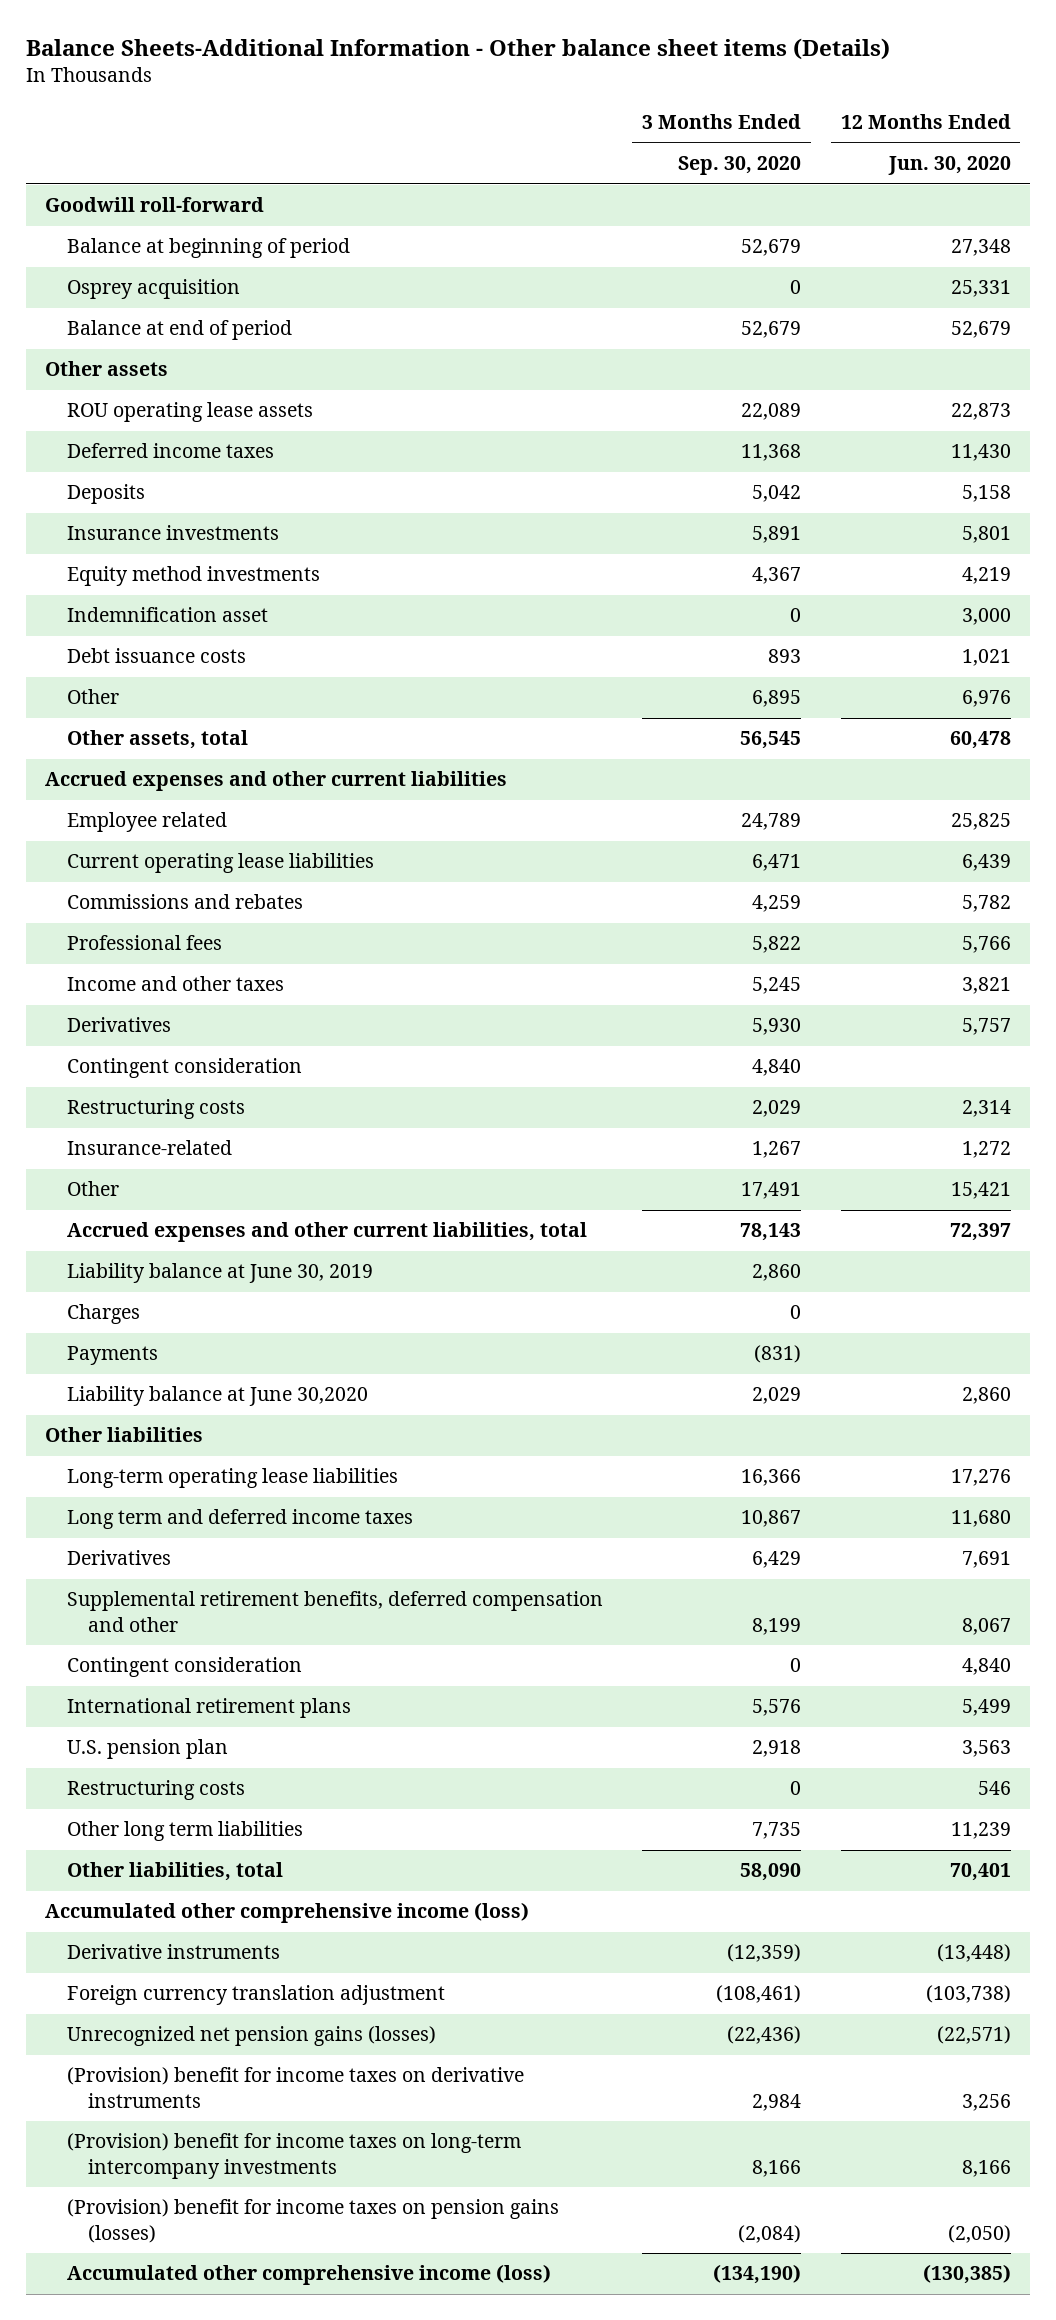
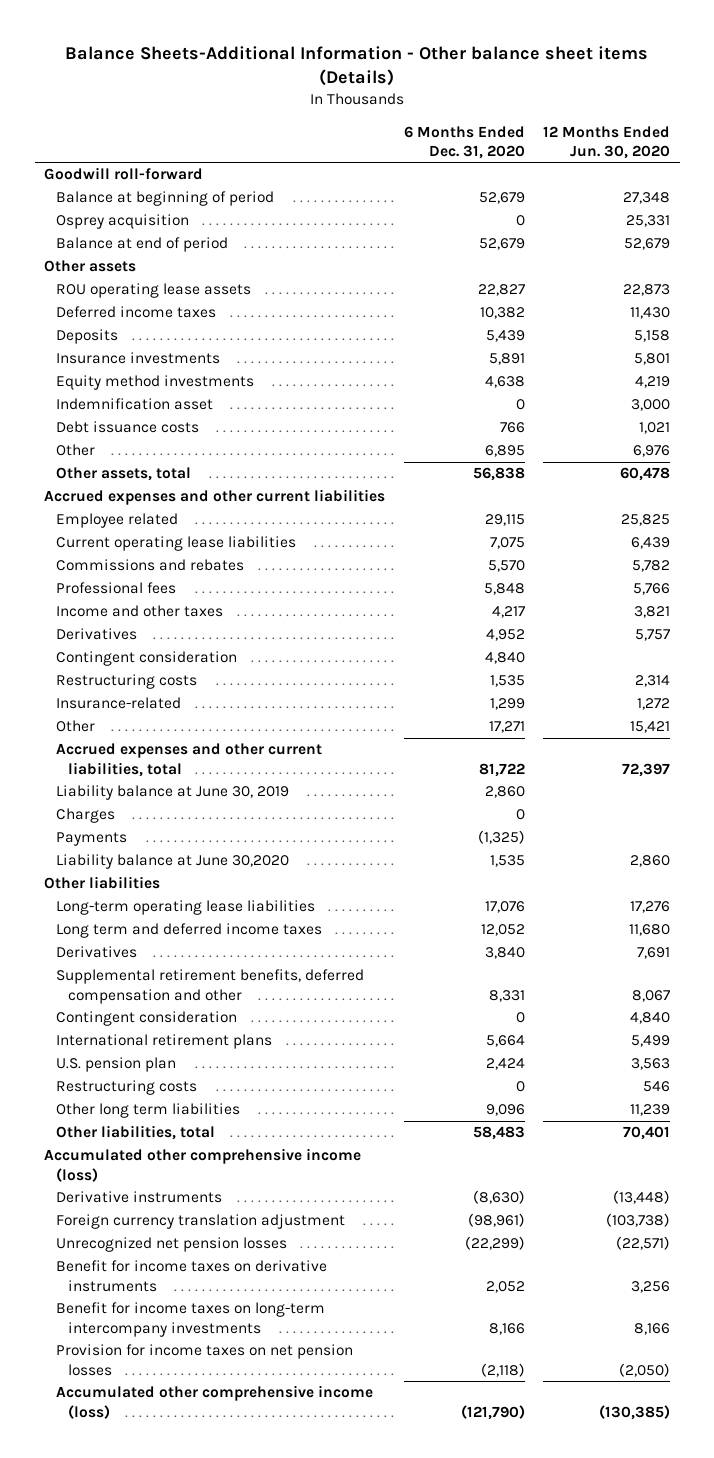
- | 3 Months Ended Sep. 30, 2020 | 12 Months Ended Jun. 30, 2020
+ | 6 Months Ended Dec. 31, 2020 | 12 Months Ended Jun. 30, 2020
- Unrecognized net pension gains (losses) | (22,436) | (22,571)
- (Provision) benefit for income taxes on derivative instruments | 2,984 | 3,256
- (Provision) benefit for income taxes on long-term intercompany investments | 8,166 | 8,166
- (Provision) benefit for income taxes on pension gains (losses) | (2,084) | (2,050)
+ Unrecognized net pension losses | (22,299) | (22,571)
+ Benefit for income taxes on derivative instruments | 2,052 | 3,256
+ Benefit for income taxes on long-term intercompany investments | 8,166 | 8,166
+ Provision for income taxes on net pension losses | (2,118) | (2,050)

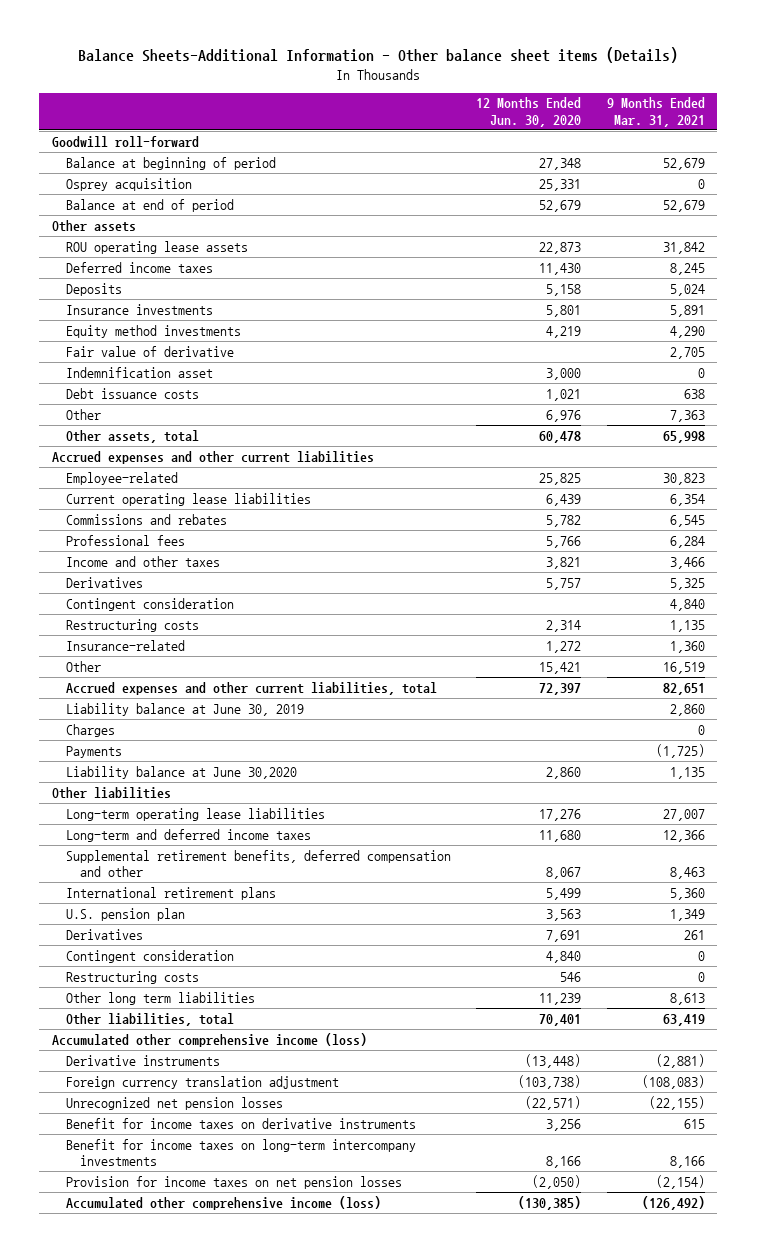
- | 6 Months Ended Dec. 31, 2020 | 12 Months Ended Jun. 30, 2020
+ | 12 Months Ended Jun. 30, 2020 | 9 Months Ended Mar. 31, 2021
+ Fair value of derivative | | 2,705
- Employee related | 29,115 | 25,825
+ Employee-related | 25,825 | 30,823
- Long term and deferred income taxes | 12,052 | 11,680
+ Long-term and deferred income taxes | 11,680 | 12,366
moved down: Derivatives | 7,691 | 261
moved down: Contingent consideration | 4,840 | 0

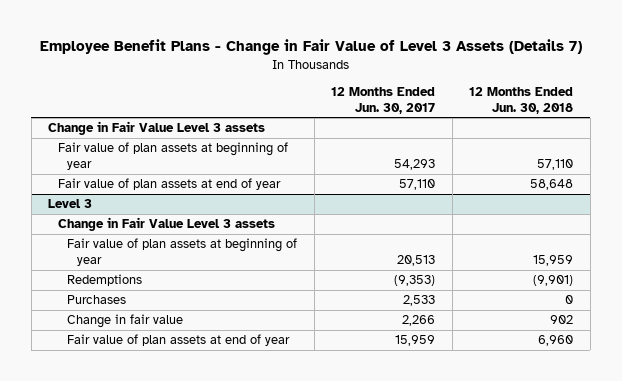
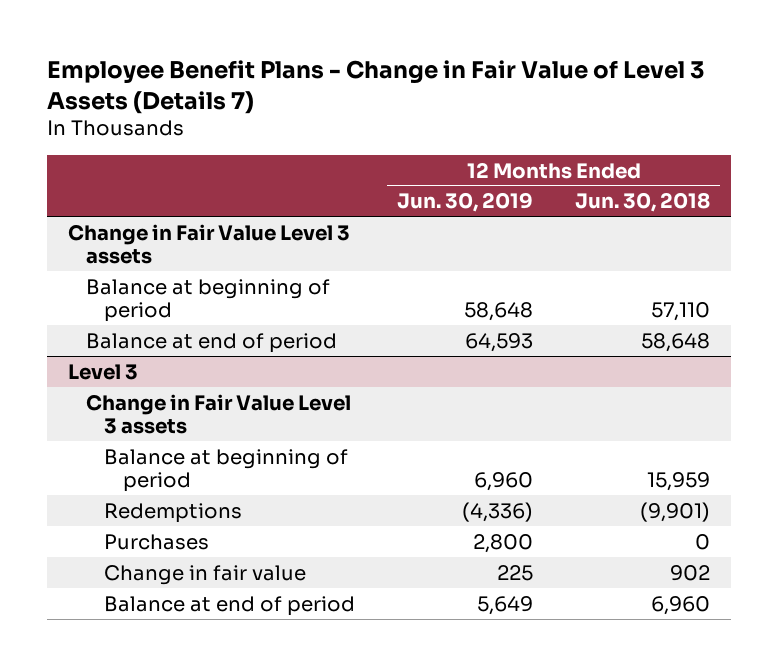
- | 12 Months Ended Jun. 30, 2017 | 12 Months Ended Jun. 30, 2018
+ | 12 Months Ended Jun. 30, 2019 | 12 Months Ended Jun. 30, 2018
- Fair value of plan assets at beginning of year | 54,293 | 57,110
- Fair value of plan assets at end of year | 57,110 | 58,648
+ Balance at beginning of period | 58,648 | 57,110
+ Balance at end of period | 64,593 | 58,648
@ Level 3
- Fair value of plan assets at beginning of year | 20,513 | 15,959
+ Balance at beginning of period | 6,960 | 15,959
- Fair value of plan assets at end of year | 15,959 | 6,960
+ Balance at end of period | 5,649 | 6,960

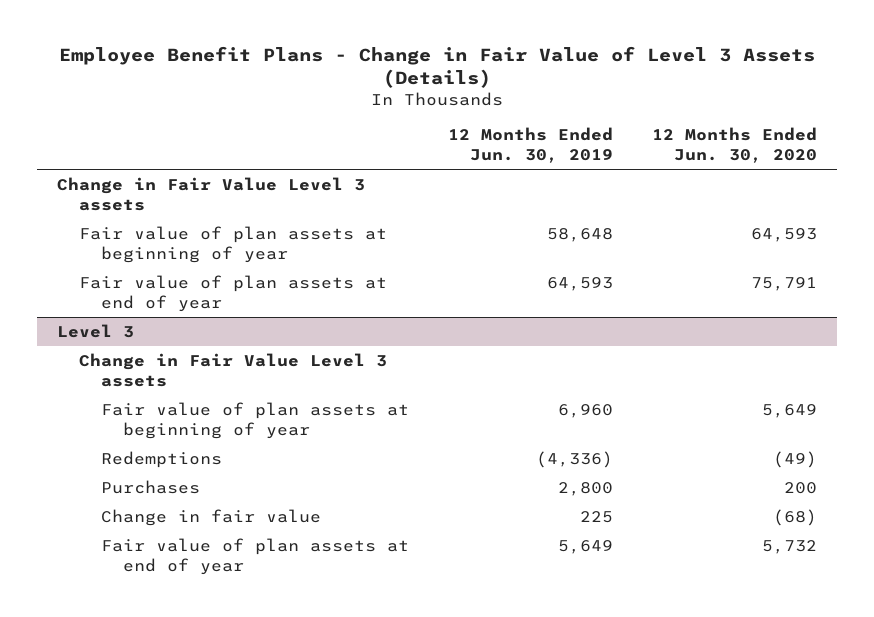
- Employee Benefit Plans - Change in Fair Value of Level 3 Assets (Details 7)
+ Employee Benefit Plans - Change in Fair Value of Level 3 Assets (Details)
- | 12 Months Ended Jun. 30, 2019 | 12 Months Ended Jun. 30, 2018
+ | 12 Months Ended Jun. 30, 2019 | 12 Months Ended Jun. 30, 2020
- Balance at beginning of period | 58,648 | 57,110
- Balance at end of period | 64,593 | 58,648
+ Fair value of plan assets at beginning of year | 58,648 | 64,593
+ Fair value of plan assets at end of year | 64,593 | 75,791
@ Level 3
- Balance at beginning of period | 6,960 | 15,959
+ Fair value of plan assets at beginning of year | 6,960 | 5,649
- Balance at end of period | 5,649 | 6,960
+ Fair value of plan assets at end of year | 5,649 | 5,732

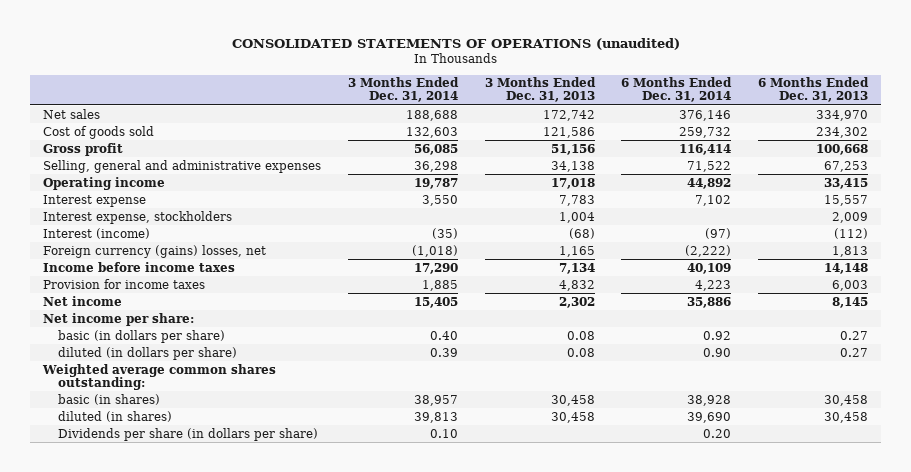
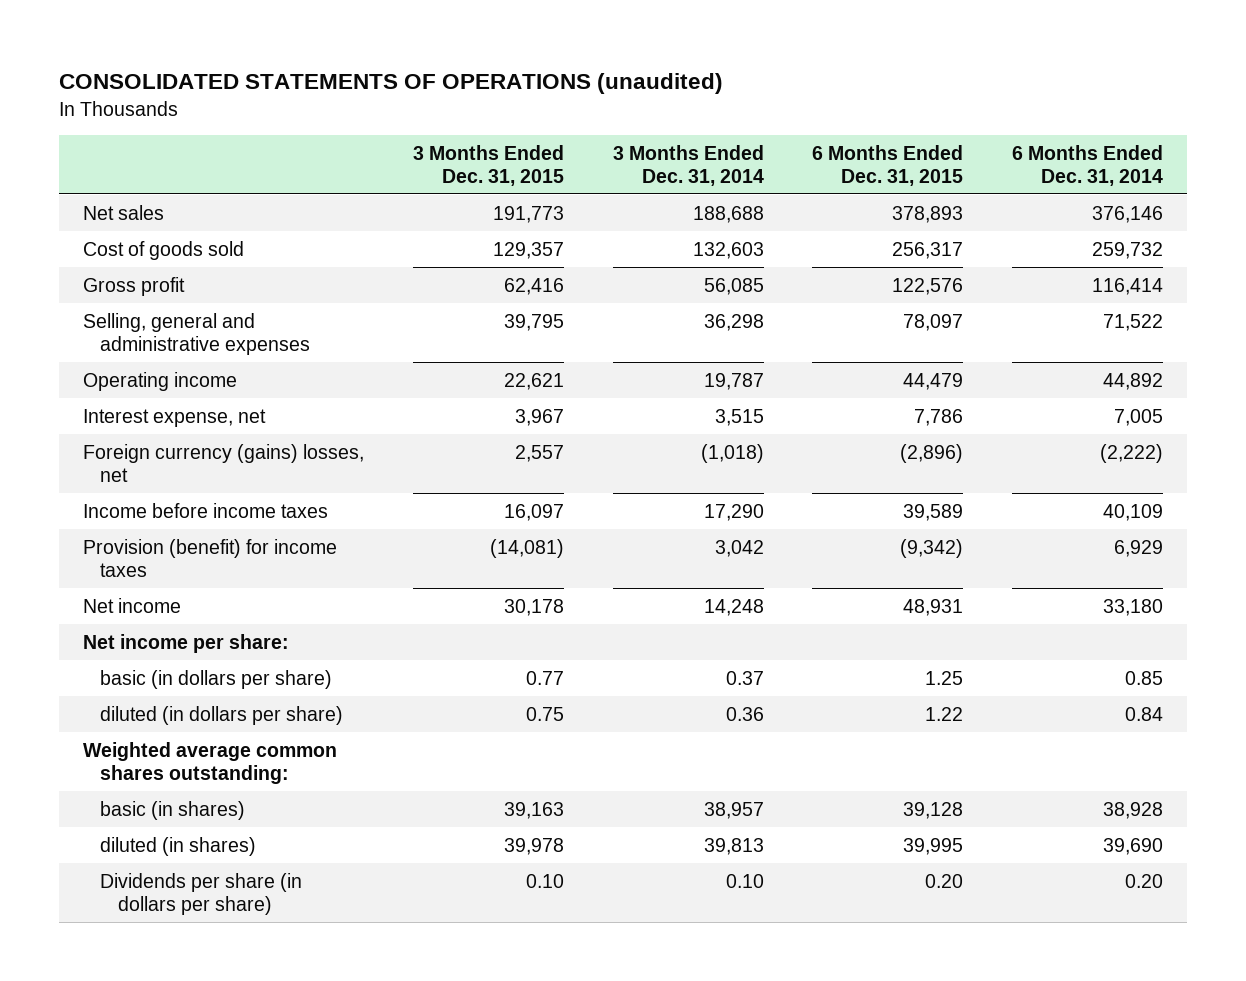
- | 3 Months Ended Dec. 31, 2014 | 3 Months Ended Dec. 31, 2013 | 6 Months Ended Dec. 31, 2014 | 6 Months Ended Dec. 31, 2013
+ | 3 Months Ended Dec. 31, 2015 | 3 Months Ended Dec. 31, 2014 | 6 Months Ended Dec. 31, 2015 | 6 Months Ended Dec. 31, 2014
- Interest expense | 3,550 | 7,783 | 7,102 | 15,557
- Interest expense, stockholders | | 1,004 | | 2,009
- Interest (income) | (35) | (68) | (97) | (112)
+ Interest expense, net | 3,967 | 3,515 | 7,786 | 7,005
- Provision for income taxes | 1,885 | 4,832 | 4,223 | 6,003
- Net income | 15,405 | 2,302 | 35,886 | 8,145
+ Provision (benefit) for income taxes | (14,081) | 3,042 | (9,342) | 6,929
+ Net income | 30,178 | 14,248 | 48,931 | 33,180
- basic (in dollars per share) | 0.40 | 0.08 | 0.92 | 0.27
- diluted (in dollars per share) | 0.39 | 0.08 | 0.90 | 0.27
+ basic (in dollars per share) | 0.77 | 0.37 | 1.25 | 0.85
+ diluted (in dollars per share) | 0.75 | 0.36 | 1.22 | 0.84

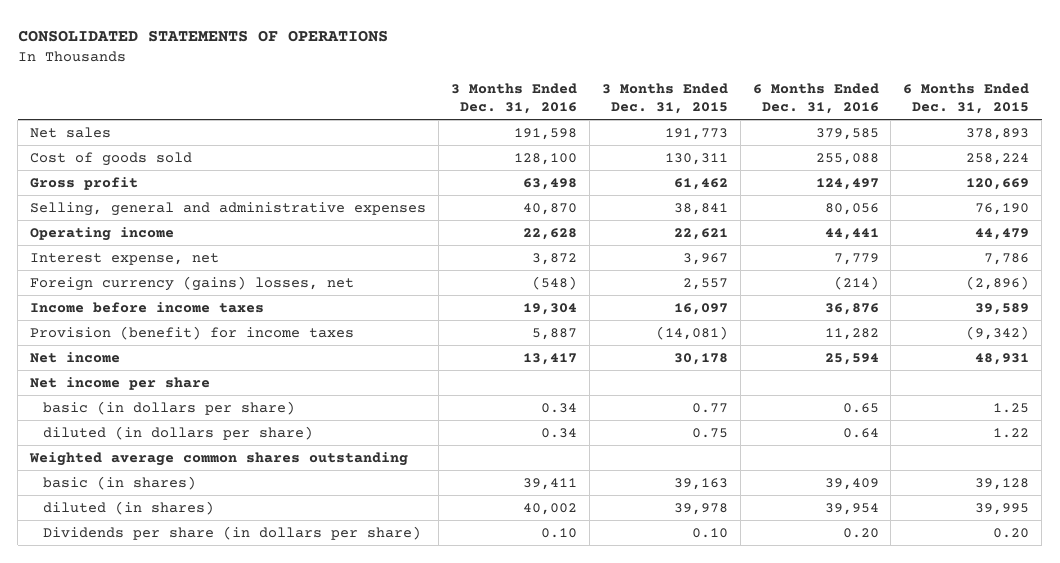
- CONSOLIDATED STATEMENTS OF OPERATIONS (unaudited)
+ CONSOLIDATED STATEMENTS OF OPERATIONS
- | 3 Months Ended Dec. 31, 2015 | 3 Months Ended Dec. 31, 2014 | 6 Months Ended Dec. 31, 2015 | 6 Months Ended Dec. 31, 2014
+ | 3 Months Ended Dec. 31, 2016 | 3 Months Ended Dec. 31, 2015 | 6 Months Ended Dec. 31, 2016 | 6 Months Ended Dec. 31, 2015
- Cost of goods sold | 129,357 | 132,603 | 256,317 | 259,732
- Gross profit | 62,416 | 56,085 | 122,576 | 116,414
- Selling, general and administrative expenses | 39,795 | 36,298 | 78,097 | 71,522
+ Cost of goods sold | 128,100 | 130,311 | 255,088 | 258,224
+ Gross profit | 63,498 | 61,462 | 124,497 | 120,669
+ Selling, general and administrative expenses | 40,870 | 38,841 | 80,056 | 76,190
- Net income per share:
+ Net income per share
- Weighted average common shares outstanding:
+ Weighted average common shares outstanding

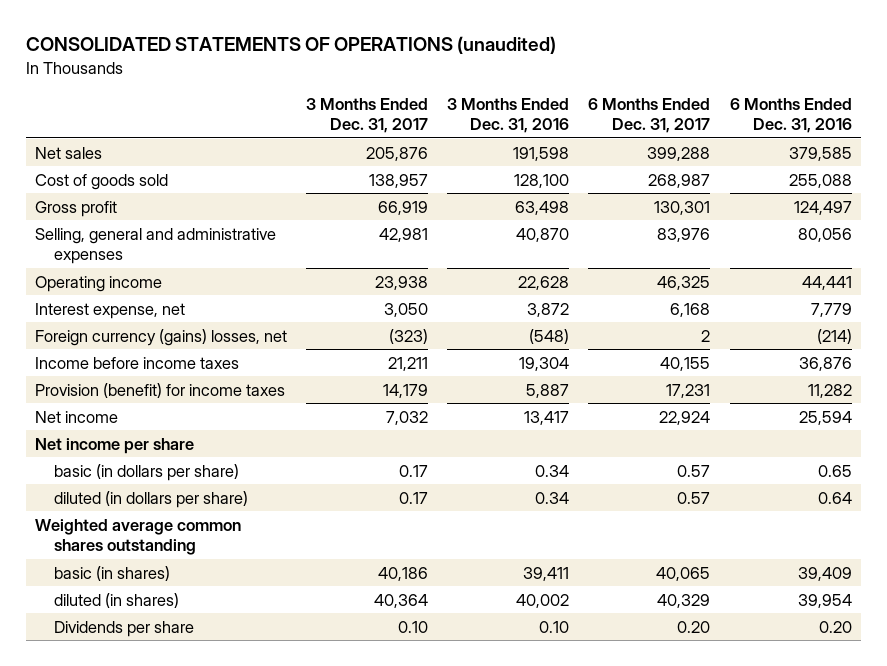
- CONSOLIDATED STATEMENTS OF OPERATIONS
+ CONSOLIDATED STATEMENTS OF OPERATIONS (unaudited)
- | 3 Months Ended Dec. 31, 2016 | 3 Months Ended Dec. 31, 2015 | 6 Months Ended Dec. 31, 2016 | 6 Months Ended Dec. 31, 2015
+ | 3 Months Ended Dec. 31, 2017 | 3 Months Ended Dec. 31, 2016 | 6 Months Ended Dec. 31, 2017 | 6 Months Ended Dec. 31, 2016
- Dividends per share (in dollars per share) | 0.10 | 0.10 | 0.20 | 0.20
+ Dividends per share | 0.10 | 0.10 | 0.20 | 0.20

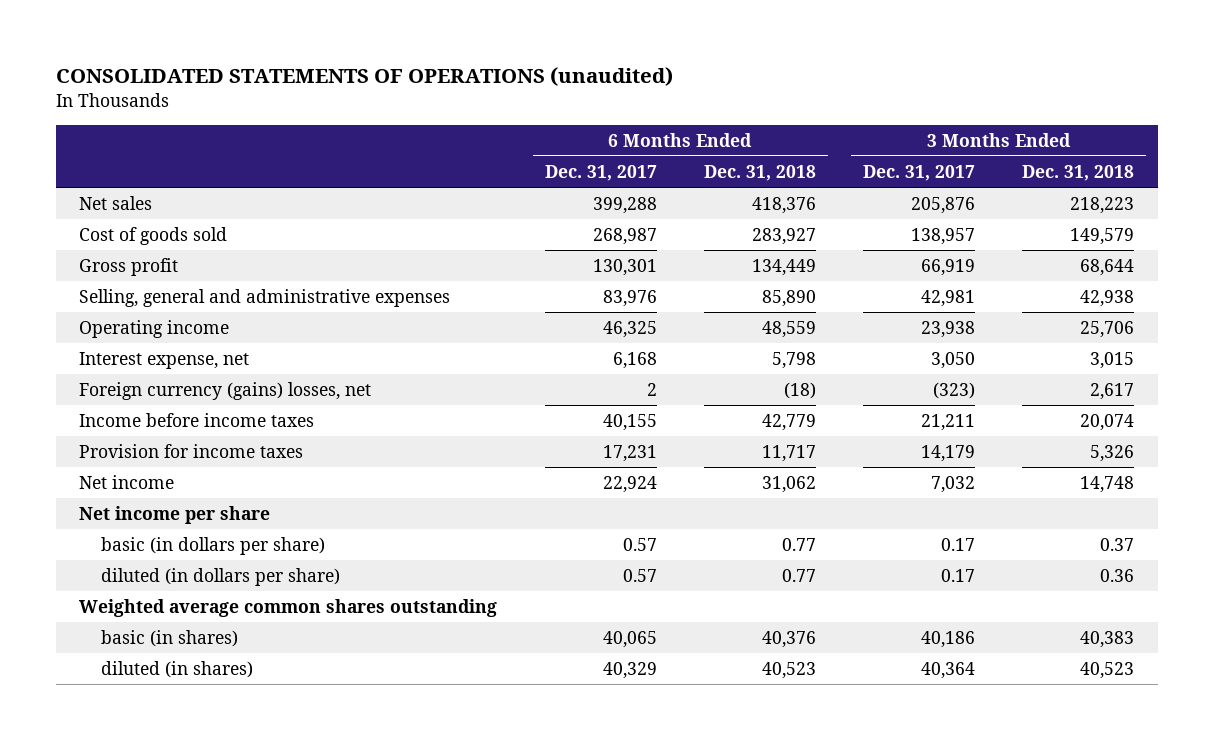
- | 3 Months Ended Dec. 31, 2017 | 3 Months Ended Dec. 31, 2016 | 6 Months Ended Dec. 31, 2017 | 6 Months Ended Dec. 31, 2016
+ | 6 Months Ended Dec. 31, 2017 | 6 Months Ended Dec. 31, 2018 | 3 Months Ended Dec. 31, 2017 | 3 Months Ended Dec. 31, 2018
- Provision (benefit) for income taxes | 14,179 | 5,887 | 17,231 | 11,282
+ Provision for income taxes | 17,231 | 11,717 | 14,179 | 5,326
- Dividends per share | 0.10 | 0.10 | 0.20 | 0.20

